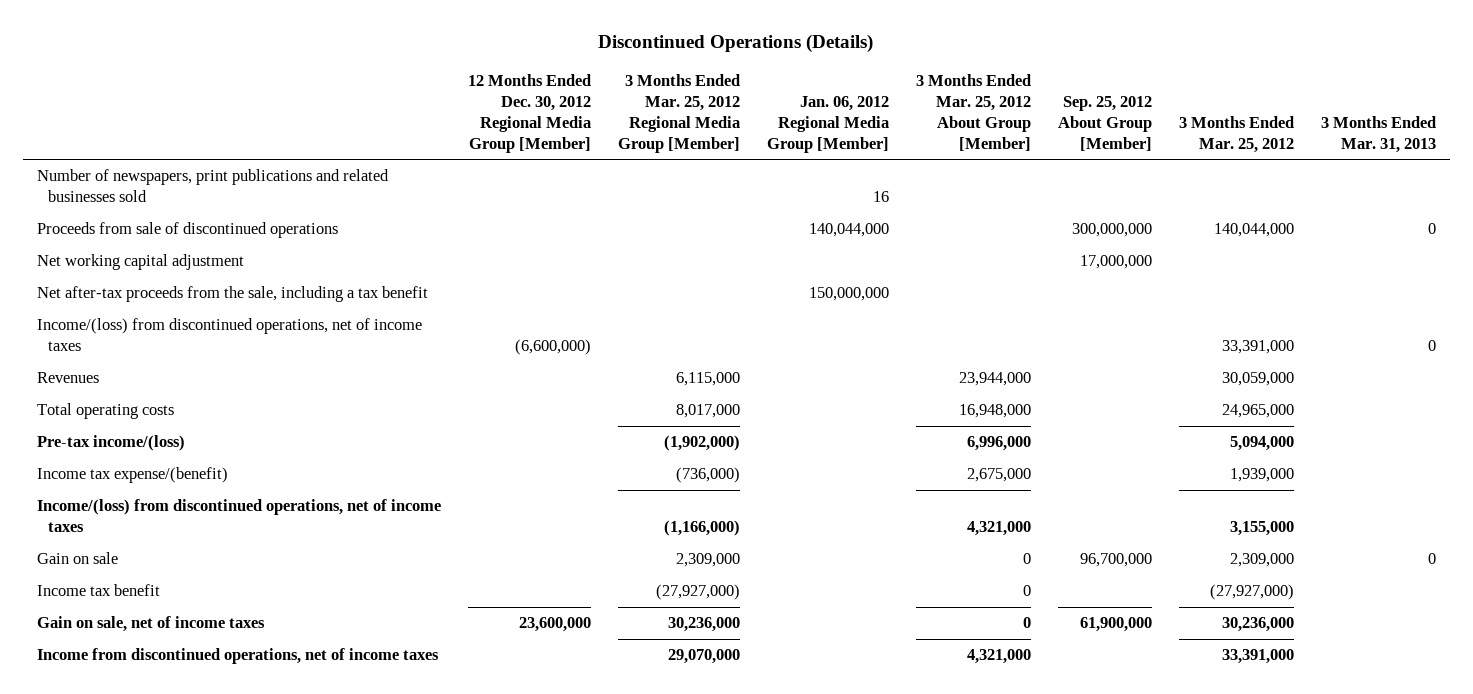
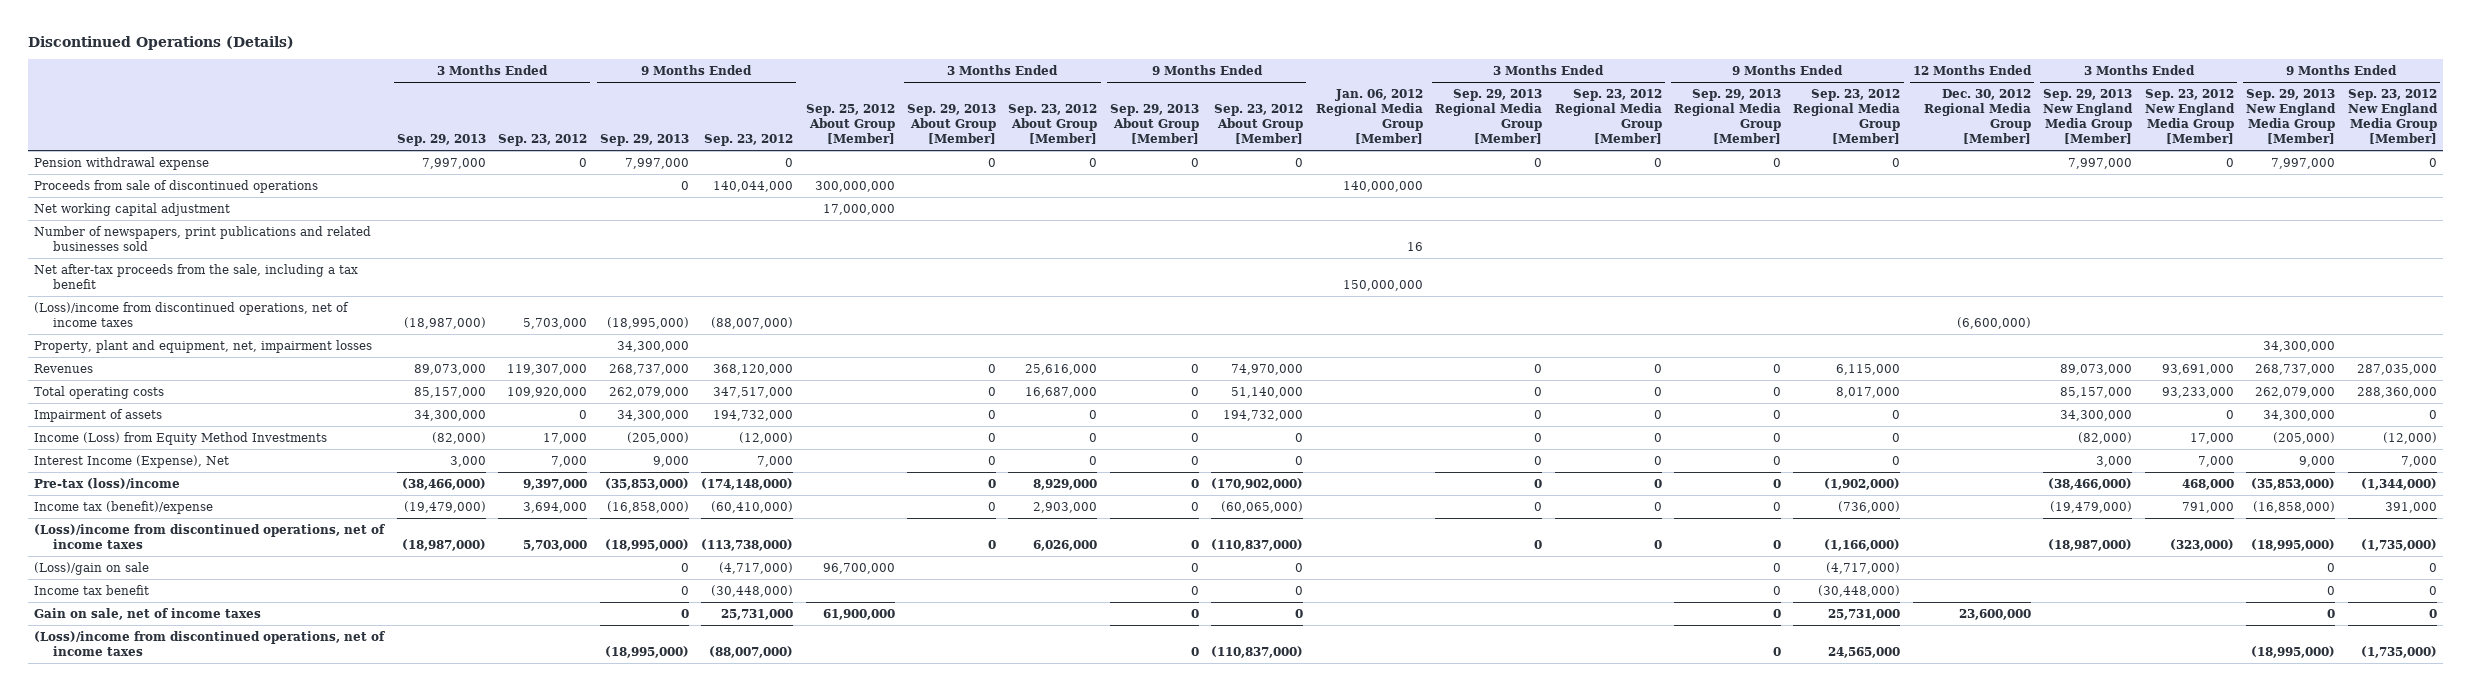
- | 12 Months Ended Dec. 30, 2012 Regional Media Group [Member] | 3 Months Ended Mar. 25, 2012 Regional Media Group [Member] | Jan. 06, 2012 Regional Media Group [Member] | 3 Months Ended Mar. 25, 2012 About Group [Member] | Sep. 25, 2012 About Group [Member] | 3 Months Ended Mar. 25, 2012 | 3 Months Ended Mar. 31, 2013
+ | 3 Months Ended Sep. 29, 2013 | 3 Months Ended Sep. 23, 2012 | 9 Months Ended Sep. 29, 2013 | 9 Months Ended Sep. 23, 2012 | Sep. 25, 2012 About Group [Member] | 3 Months Ended Sep. 29, 2013 About Group [Member] | 3 Months Ended Sep. 23, 2012 About Group [Member] | 9 Months Ended Sep. 29, 2013 About Group [Member] | 9 Months Ended Sep. 23, 2012 About Group [Member] | Jan. 06, 2012 Regional Media Group [Member] | 3 Months Ended Sep. 29, 2013 Regional Media Group [Member] | 3 Months Ended Sep. 23, 2012 Regional Media Group [Member] | 9 Months Ended Sep. 29, 2013 Regional Media Group [Member] | 9 Months Ended Sep. 23, 2012 Regional Media Group [Member] | 12 Months Ended Dec. 30, 2012 Regional Media Group [Member] | 3 Months Ended Sep. 29, 2013 New England Media Group [Member] | 3 Months Ended Sep. 23, 2012 New England Media Group [Member] | 9 Months Ended Sep. 29, 2013 New England Media Group [Member] | 9 Months Ended Sep. 23, 2012 New England Media Group [Member]
- Proceeds from sale of discontinued operations | | | 140,044,000 | | 300,000,000 | 140,044,000 | 0
+ Pension withdrawal expense | 7,997,000 | 0 | 7,997,000 | 0 | | 0 | 0 | 0 | 0 | | 0 | 0 | 0 | 0 | | 7,997,000 | 0 | 7,997,000 | 0
+ Proceeds from sale of discontinued operations | | | 0 | 140,044,000 | 300,000,000 | | | | | 140,000,000 | | | | | | | | |
moved down: Number of newspapers, print publications and related businesses sold | | | | | | | | | | 16 | | | | | | | | |
- Income/(loss) from discontinued operations, net of income taxes | (6,600,000) | | | | | 33,391,000 | 0
+ (Loss)/income from discontinued operations, net of income taxes | (18,987,000) | 5,703,000 | (18,995,000) | (88,007,000) | | | | | | | | | | | (6,600,000) | | | |
+ Property, plant and equipment, net, impairment losses | | | 34,300,000 | | | | | | | | | | | | | | | 34,300,000 |
- Pre-tax income/(loss) | | (1,902,000) | | 6,996,000 | | 5,094,000 |
- Income tax expense/(benefit) | | (736,000) | | 2,675,000 | | 1,939,000 |
- Income/(loss) from discontinued operations, net of income taxes | | (1,166,000) | | 4,321,000 | | 3,155,000 |
- Gain on sale | | 2,309,000 | | 0 | 96,700,000 | 2,309,000 | 0
+ Impairment of assets | 34,300,000 | 0 | 34,300,000 | 194,732,000 | | 0 | 0 | 0 | 194,732,000 | | 0 | 0 | 0 | 0 | | 34,300,000 | 0 | 34,300,000 | 0
+ Income (Loss) from Equity Method Investments | (82,000) | 17,000 | (205,000) | (12,000) | | 0 | 0 | 0 | 0 | | 0 | 0 | 0 | 0 | | (82,000) | 17,000 | (205,000) | (12,000)
+ Interest Income (Expense), Net | 3,000 | 7,000 | 9,000 | 7,000 | | 0 | 0 | 0 | 0 | | 0 | 0 | 0 | 0 | | 3,000 | 7,000 | 9,000 | 7,000
+ Pre-tax (loss)/income | (38,466,000) | 9,397,000 | (35,853,000) | (174,148,000) | | 0 | 8,929,000 | 0 | (170,902,000) | | 0 | 0 | 0 | (1,902,000) | | (38,466,000) | 468,000 | (35,853,000) | (1,344,000)
+ Income tax (benefit)/expense | (19,479,000) | 3,694,000 | (16,858,000) | (60,410,000) | | 0 | 2,903,000 | 0 | (60,065,000) | | 0 | 0 | 0 | (736,000) | | (19,479,000) | 791,000 | (16,858,000) | 391,000
+ (Loss)/income from discontinued operations, net of income taxes | (18,987,000) | 5,703,000 | (18,995,000) | (113,738,000) | | 0 | 6,026,000 | 0 | (110,837,000) | | 0 | 0 | 0 | (1,166,000) | | (18,987,000) | (323,000) | (18,995,000) | (1,735,000)
+ (Loss)/gain on sale | | | 0 | (4,717,000) | 96,700,000 | | | 0 | 0 | | | | 0 | (4,717,000) | | | | 0 | 0
- Income from discontinued operations, net of income taxes | | 29,070,000 | | 4,321,000 | | 33,391,000 |
+ (Loss)/income from discontinued operations, net of income taxes | | | (18,995,000) | (88,007,000) | | | | 0 | (110,837,000) | | | | 0 | 24,565,000 | | | | (18,995,000) | (1,735,000)

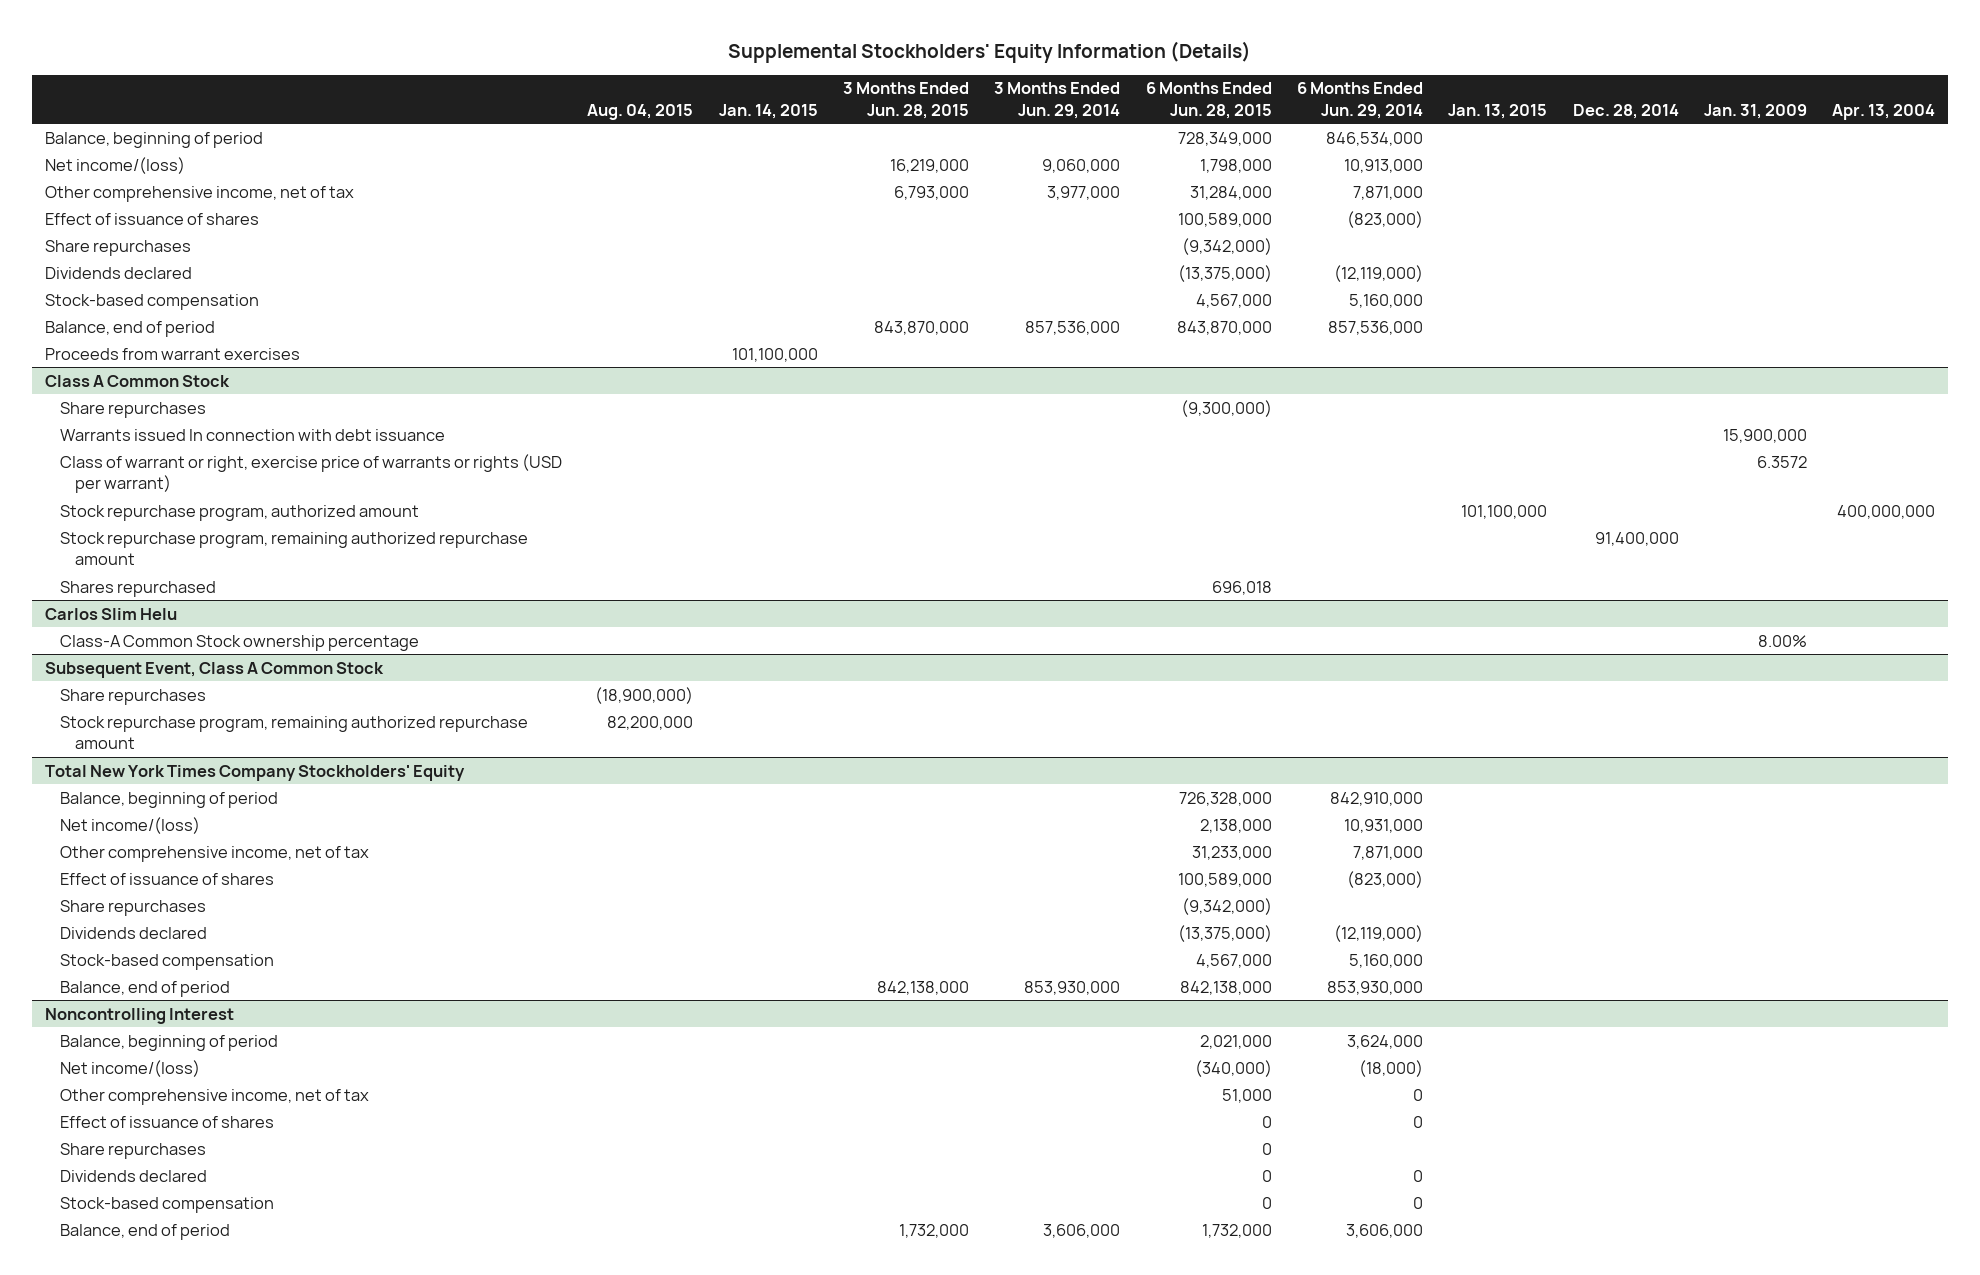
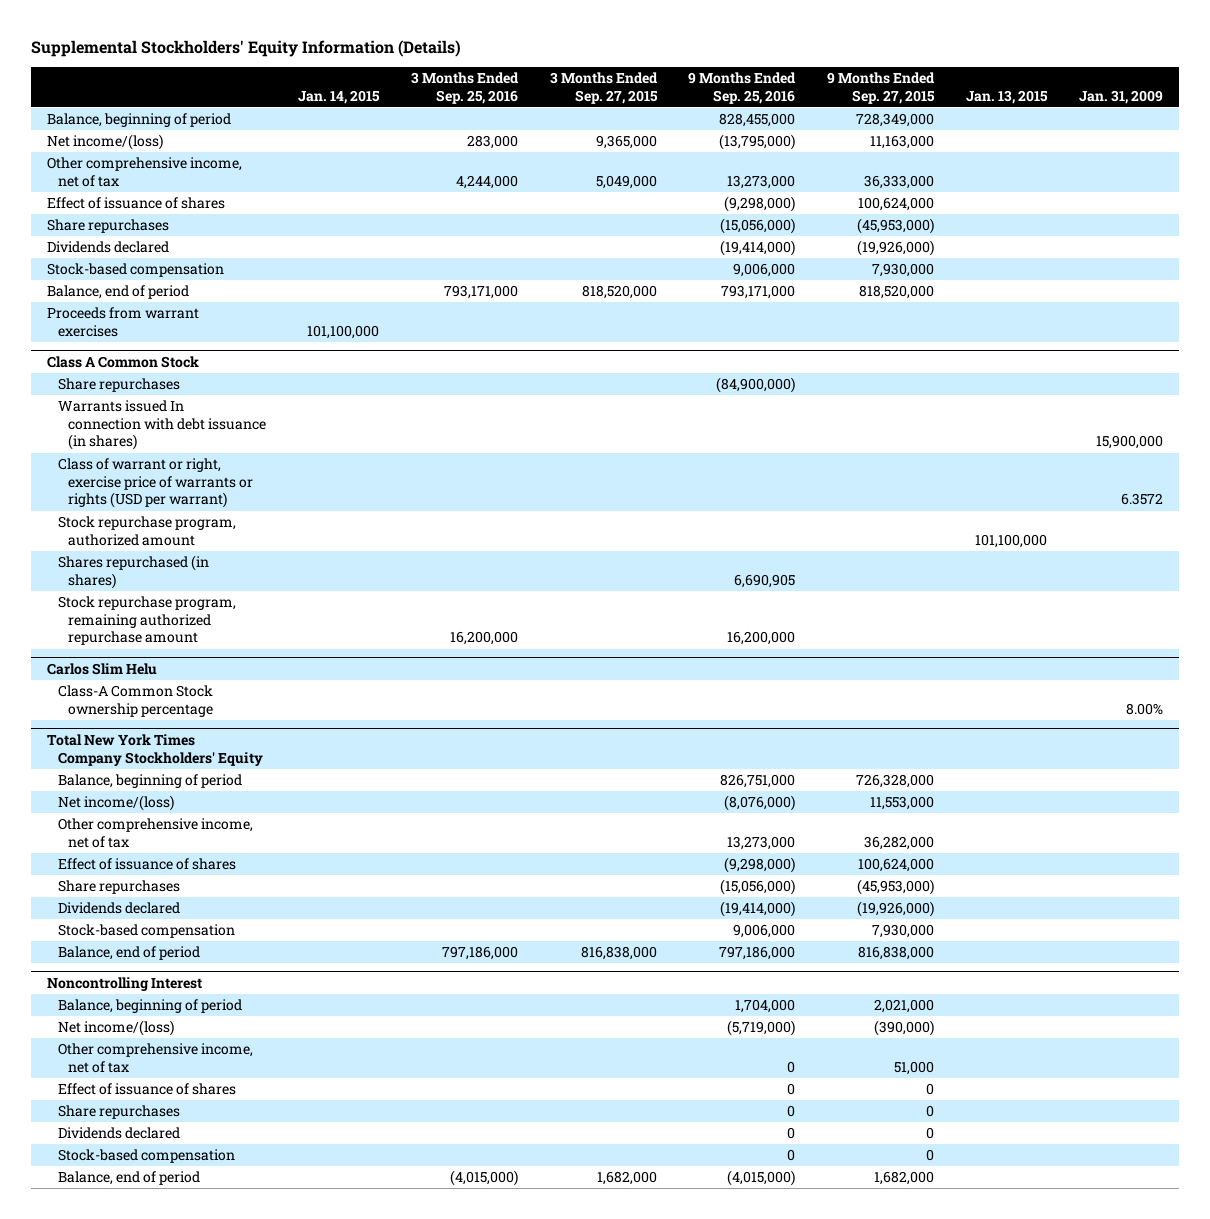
- | Aug. 04, 2015 | Jan. 14, 2015 | 3 Months Ended Jun. 28, 2015 | 3 Months Ended Jun. 29, 2014 | 6 Months Ended Jun. 28, 2015 | 6 Months Ended Jun. 29, 2014 | Jan. 13, 2015 | Dec. 28, 2014 | Jan. 31, 2009 | Apr. 13, 2004
+ | Jan. 14, 2015 | 3 Months Ended Sep. 25, 2016 | 3 Months Ended Sep. 27, 2015 | 9 Months Ended Sep. 25, 2016 | 9 Months Ended Sep. 27, 2015 | Jan. 13, 2015 | Jan. 31, 2009
@ Class A Common Stock
- Warrants issued In connection with debt issuance | | | | | | | | | 15,900,000 |
+ Warrants issued In connection with debt issuance (in shares) | | | | | | | 15,900,000
+ Shares repurchased (in shares) | | | | 6,690,905 | | |
- Shares repurchased | | | | | 696,018 | | | | |
- Subsequent Event, Class A Common Stock
- Share repurchases | (18,900,000) | | | | | | | | |
- Stock repurchase program, remaining authorized repurchase amount | 82,200,000 | | | | | | | | |

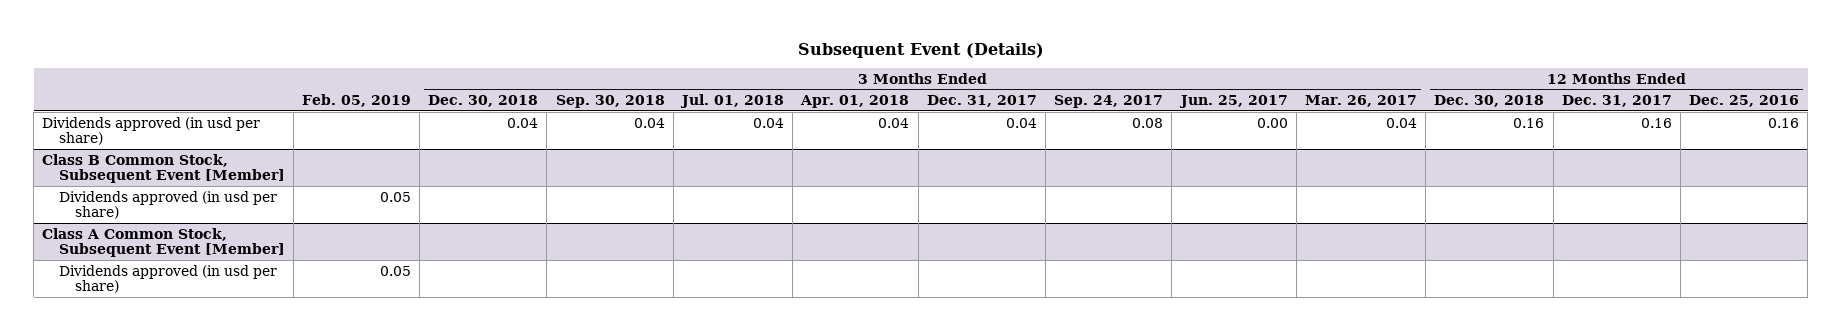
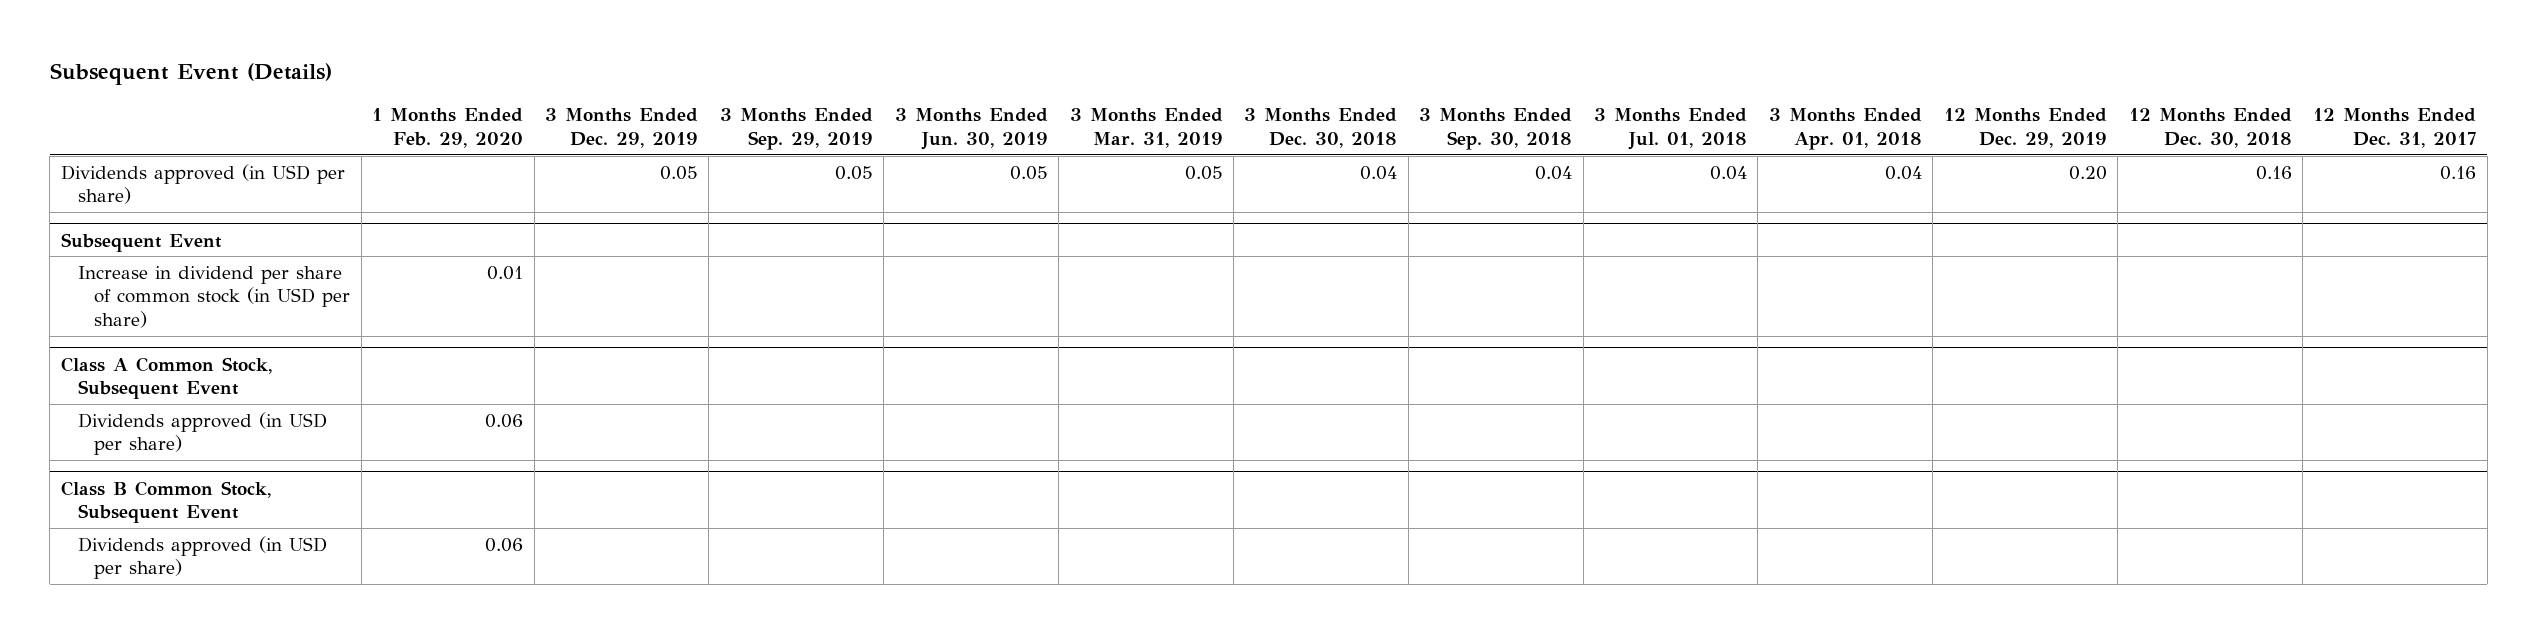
- | Feb. 05, 2019 | 3 Months Ended Dec. 30, 2018 | 3 Months Ended Sep. 30, 2018 | 3 Months Ended Jul. 01, 2018 | 3 Months Ended Apr. 01, 2018 | 3 Months Ended Dec. 31, 2017 | 3 Months Ended Sep. 24, 2017 | 3 Months Ended Jun. 25, 2017 | 3 Months Ended Mar. 26, 2017 | 12 Months Ended Dec. 30, 2018 | 12 Months Ended Dec. 31, 2017 | 12 Months Ended Dec. 25, 2016
+ | 1 Months Ended Feb. 29, 2020 | 3 Months Ended Dec. 29, 2019 | 3 Months Ended Sep. 29, 2019 | 3 Months Ended Jun. 30, 2019 | 3 Months Ended Mar. 31, 2019 | 3 Months Ended Dec. 30, 2018 | 3 Months Ended Sep. 30, 2018 | 3 Months Ended Jul. 01, 2018 | 3 Months Ended Apr. 01, 2018 | 12 Months Ended Dec. 29, 2019 | 12 Months Ended Dec. 30, 2018 | 12 Months Ended Dec. 31, 2017
- Dividends approved (in usd per share) | | 0.04 | 0.04 | 0.04 | 0.04 | 0.04 | 0.08 | 0.00 | 0.04 | 0.16 | 0.16 | 0.16
- Class B Common Stock, Subsequent Event [Member]
- Dividends approved (in usd per share) | 0.05 | | | | | | | | | | |
- Class A Common Stock, Subsequent Event [Member]
- Dividends approved (in usd per share) | 0.05 | | | | | | | | | | |
+ Dividends approved (in USD per share) | | 0.05 | 0.05 | 0.05 | 0.05 | 0.04 | 0.04 | 0.04 | 0.04 | 0.20 | 0.16 | 0.16
+ Subsequent Event
+ Increase in dividend per share of common stock (in USD per share) | 0.01 | | | | | | | | | | |
+ Class A Common Stock, Subsequent Event
+ Dividends approved (in USD per share) | 0.06 | | | | | | | | | | |
+ Class B Common Stock, Subsequent Event
+ Dividends approved (in USD per share) | 0.06 | | | | | | | | | | |

